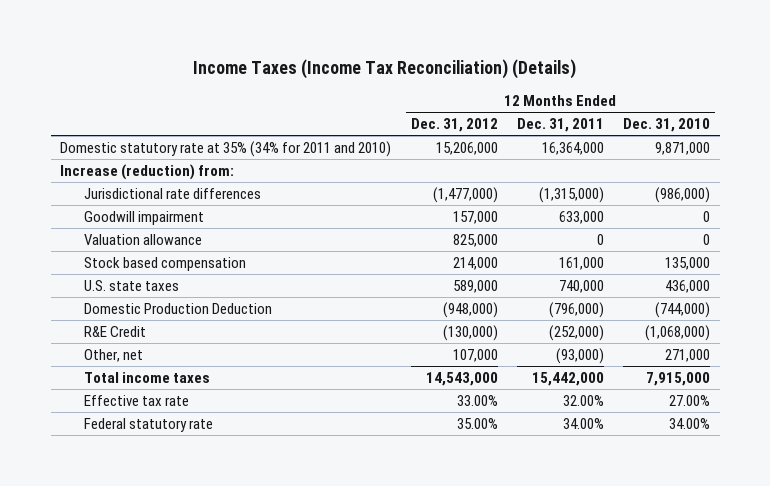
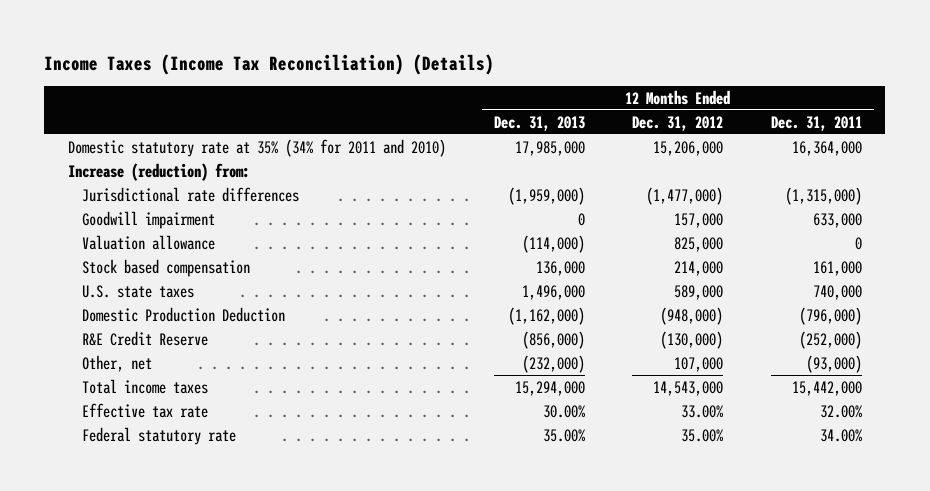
- | 12 Months Ended Dec. 31, 2012 | 12 Months Ended Dec. 31, 2011 | 12 Months Ended Dec. 31, 2010
+ | 12 Months Ended Dec. 31, 2013 | 12 Months Ended Dec. 31, 2012 | 12 Months Ended Dec. 31, 2011
- R&E Credit | (130,000) | (252,000) | (1,068,000)
+ R&E Credit Reserve | (856,000) | (130,000) | (252,000)

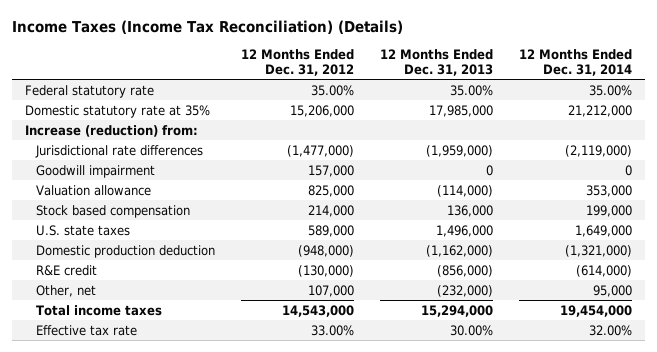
- | 12 Months Ended Dec. 31, 2013 | 12 Months Ended Dec. 31, 2012 | 12 Months Ended Dec. 31, 2011
+ | 12 Months Ended Dec. 31, 2012 | 12 Months Ended Dec. 31, 2013 | 12 Months Ended Dec. 31, 2014
- Domestic statutory rate at 35% (34% for 2011 and 2010) | 17,985,000 | 15,206,000 | 16,364,000
moved up: Federal statutory rate | 35.00% | 35.00% | 35.00%
+ Domestic statutory rate at 35% | 15,206,000 | 17,985,000 | 21,212,000
- Domestic Production Deduction | (1,162,000) | (948,000) | (796,000)
- R&E Credit Reserve | (856,000) | (130,000) | (252,000)
+ Domestic production deduction | (948,000) | (1,162,000) | (1,321,000)
+ R&E credit | (130,000) | (856,000) | (614,000)

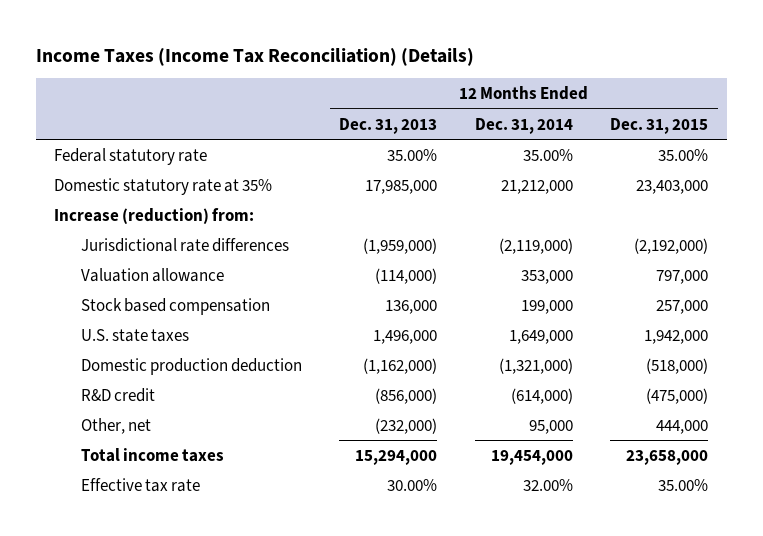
- | 12 Months Ended Dec. 31, 2012 | 12 Months Ended Dec. 31, 2013 | 12 Months Ended Dec. 31, 2014
+ | 12 Months Ended Dec. 31, 2013 | 12 Months Ended Dec. 31, 2014 | 12 Months Ended Dec. 31, 2015
- Goodwill impairment | 157,000 | 0 | 0
- R&E credit | (130,000) | (856,000) | (614,000)
+ R&D credit | (856,000) | (614,000) | (475,000)

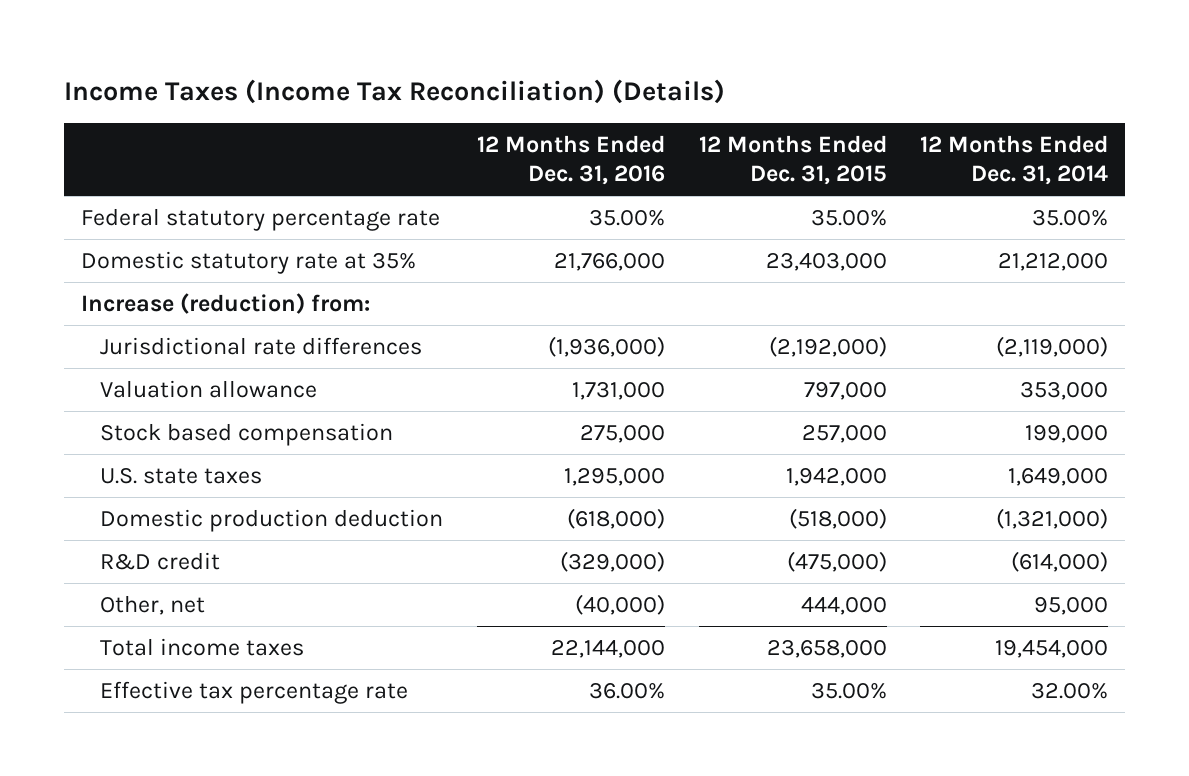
- | 12 Months Ended Dec. 31, 2013 | 12 Months Ended Dec. 31, 2014 | 12 Months Ended Dec. 31, 2015
+ | 12 Months Ended Dec. 31, 2016 | 12 Months Ended Dec. 31, 2015 | 12 Months Ended Dec. 31, 2014
- Federal statutory rate | 35.00% | 35.00% | 35.00%
+ Federal statutory percentage rate | 35.00% | 35.00% | 35.00%
- Effective tax rate | 30.00% | 32.00% | 35.00%
+ Effective tax percentage rate | 36.00% | 35.00% | 32.00%

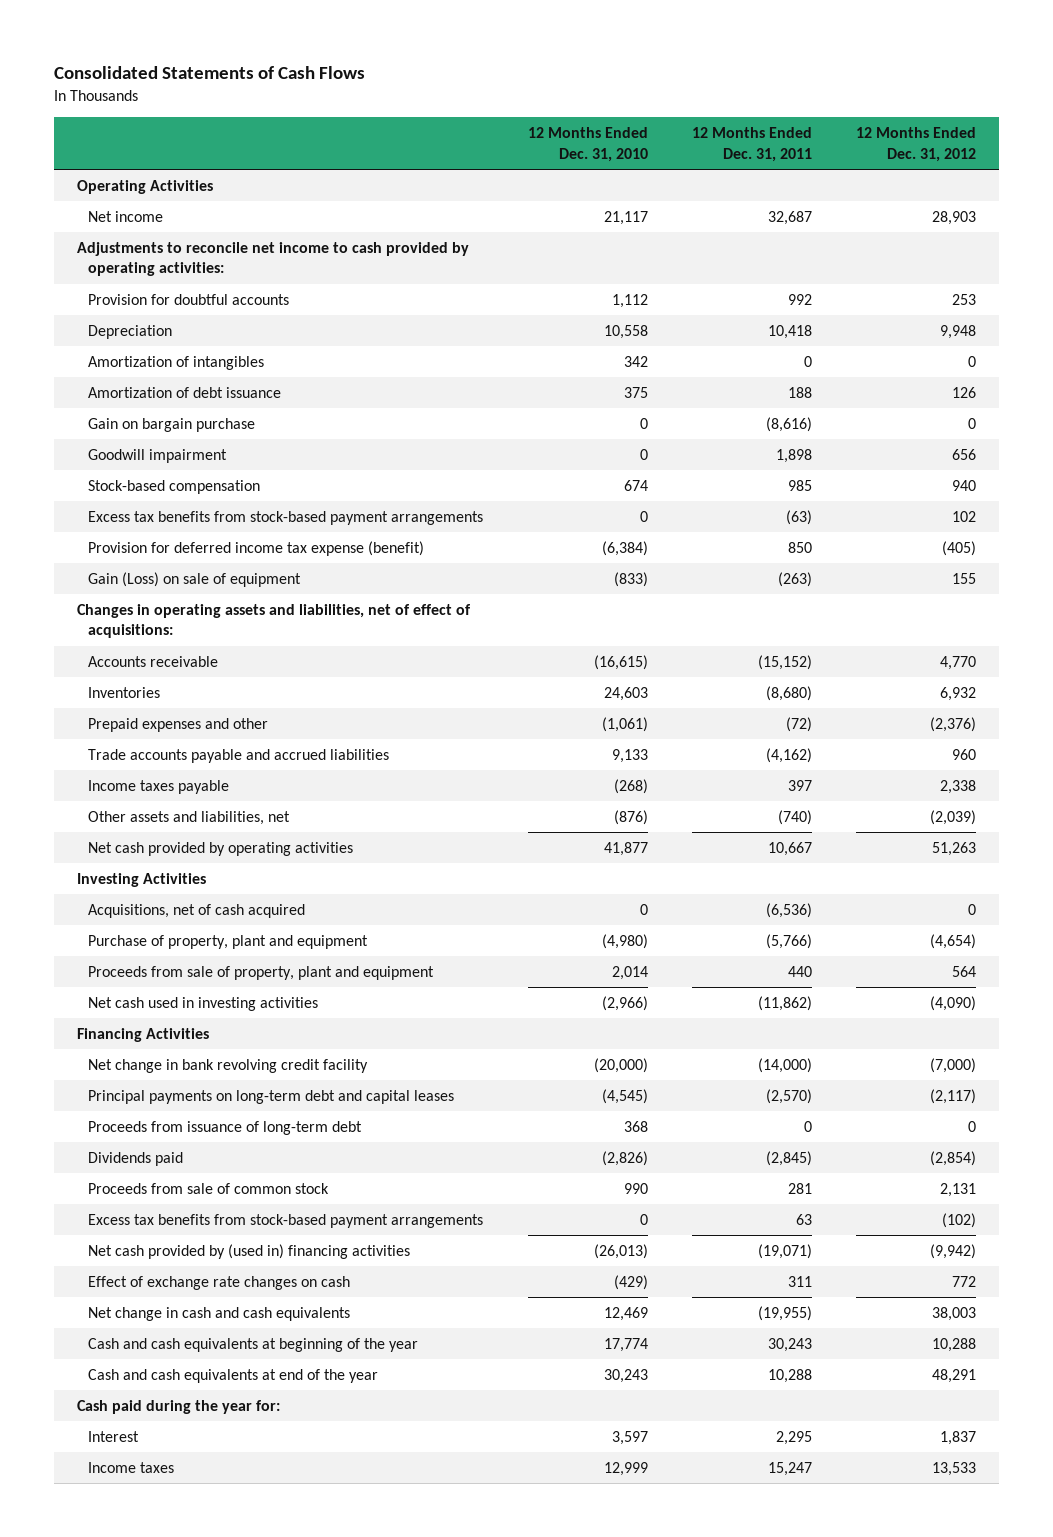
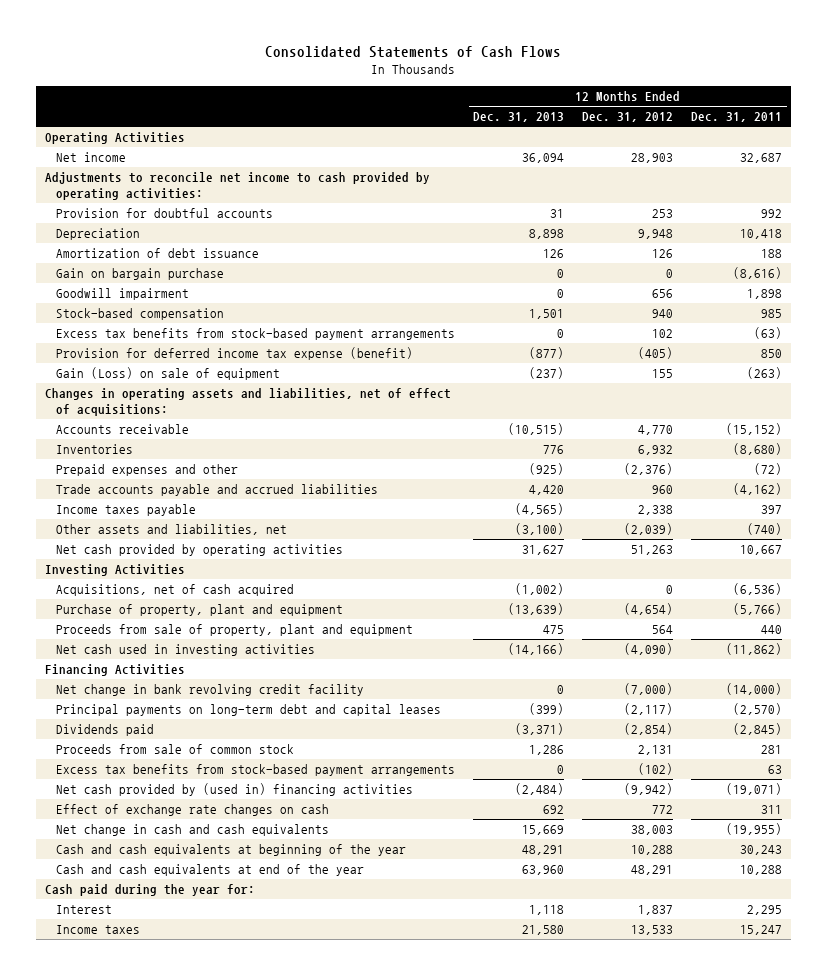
- | 12 Months Ended Dec. 31, 2010 | 12 Months Ended Dec. 31, 2011 | 12 Months Ended Dec. 31, 2012
+ | 12 Months Ended Dec. 31, 2013 | 12 Months Ended Dec. 31, 2012 | 12 Months Ended Dec. 31, 2011
- Amortization of intangibles | 342 | 0 | 0
- Proceeds from issuance of long-term debt | 368 | 0 | 0

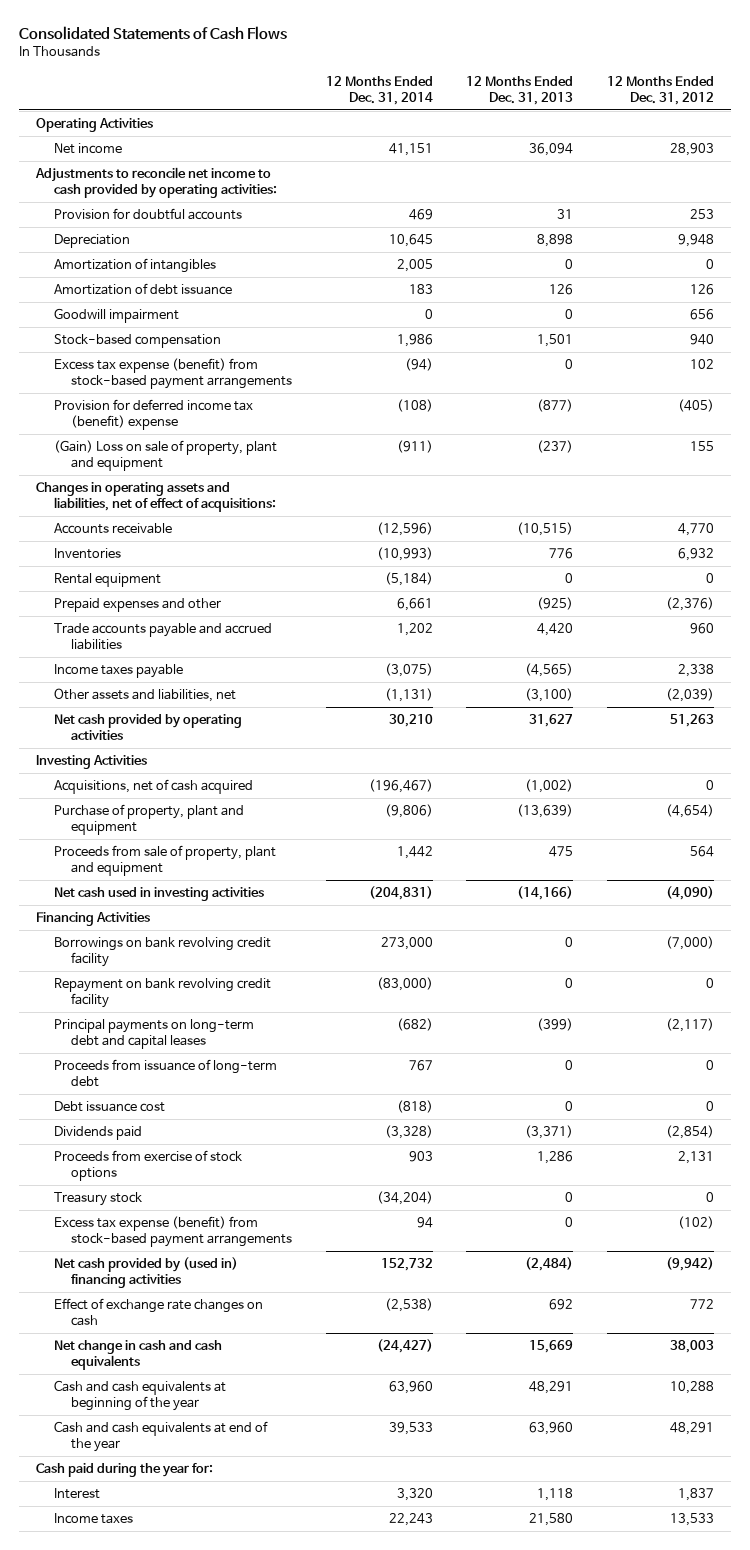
- | 12 Months Ended Dec. 31, 2013 | 12 Months Ended Dec. 31, 2012 | 12 Months Ended Dec. 31, 2011
+ | 12 Months Ended Dec. 31, 2014 | 12 Months Ended Dec. 31, 2013 | 12 Months Ended Dec. 31, 2012
+ Amortization of intangibles | 2,005 | 0 | 0
- Gain on bargain purchase | 0 | 0 | (8,616)
- Excess tax benefits from stock-based payment arrangements | 0 | 102 | (63)
- Provision for deferred income tax expense (benefit) | (877) | (405) | 850
- Gain (Loss) on sale of equipment | (237) | 155 | (263)
+ Excess tax expense (benefit) from stock-based payment arrangements | (94) | 0 | 102
+ Provision for deferred income tax (benefit) expense | (108) | (877) | (405)
+ (Gain) Loss on sale of property, plant and equipment | (911) | (237) | 155
+ Rental equipment | (5,184) | 0 | 0
- Net change in bank revolving credit facility | 0 | (7,000) | (14,000)
+ Borrowings on bank revolving credit facility | 273,000 | 0 | (7,000)
+ Repayment on bank revolving credit facility | (83,000) | 0 | 0
+ Proceeds from issuance of long-term debt | 767 | 0 | 0
+ Debt issuance cost | (818) | 0 | 0
- Proceeds from sale of common stock | 1,286 | 2,131 | 281
- Excess tax benefits from stock-based payment arrangements | 0 | (102) | 63
+ Proceeds from exercise of stock options | 903 | 1,286 | 2,131
+ Treasury stock | (34,204) | 0 | 0
+ Excess tax expense (benefit) from stock-based payment arrangements | 94 | 0 | (102)

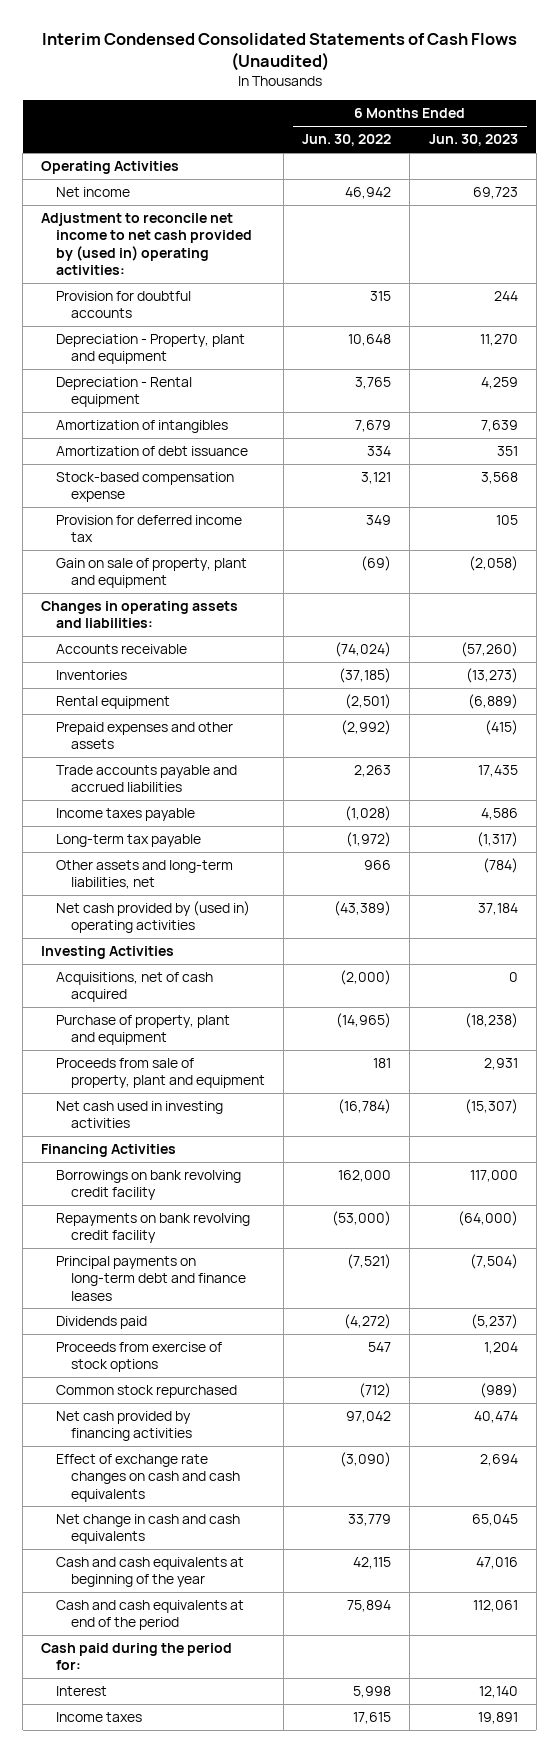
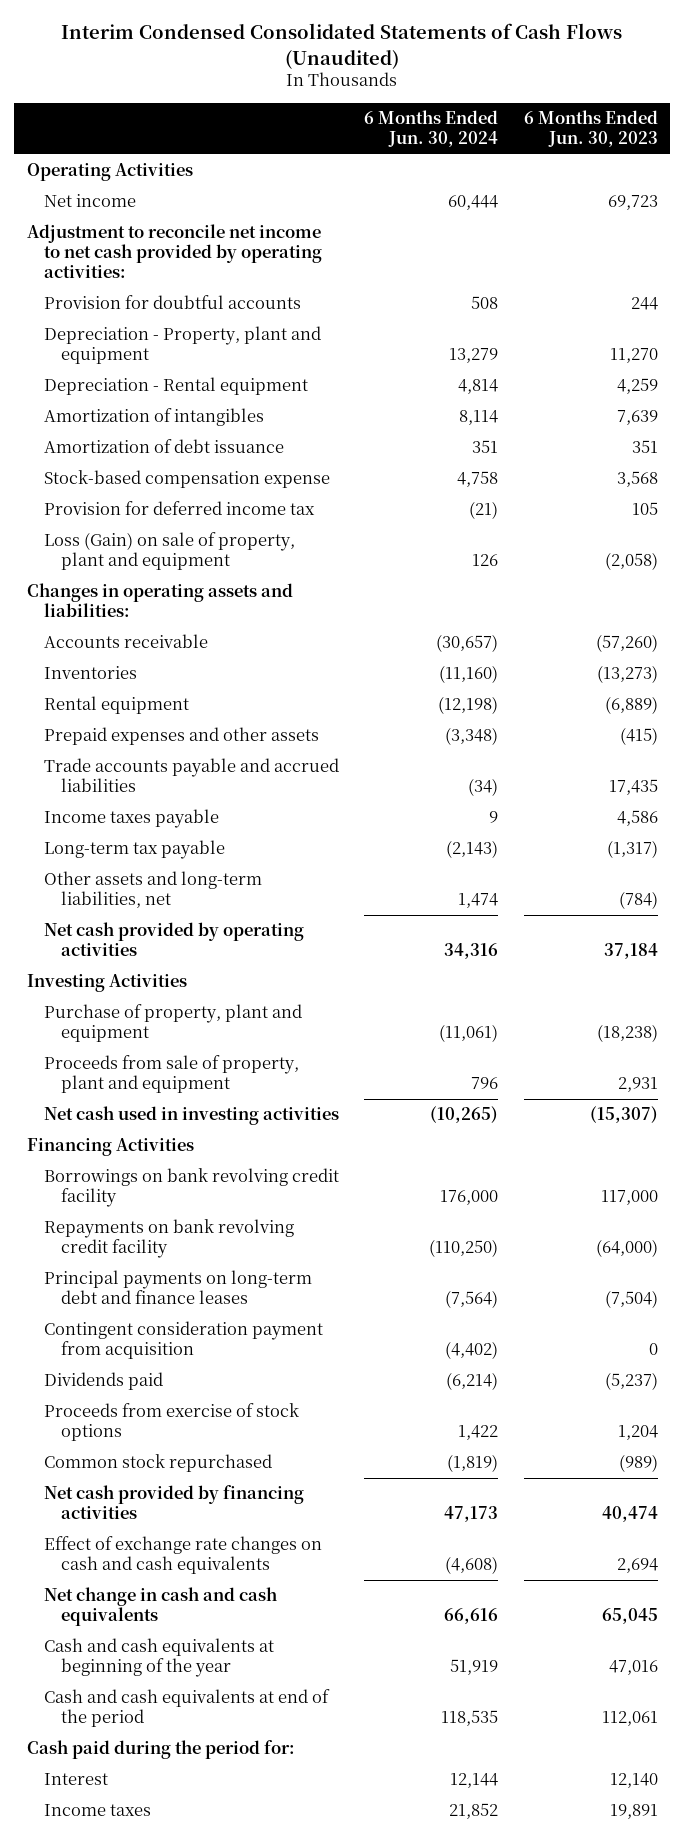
- | 6 Months Ended Jun. 30, 2022 | 6 Months Ended Jun. 30, 2023
+ | 6 Months Ended Jun. 30, 2024 | 6 Months Ended Jun. 30, 2023
- Adjustment to reconcile net income to net cash provided by (used in) operating activities:
+ Adjustment to reconcile net income to net cash provided by operating activities:
- Gain on sale of property, plant and equipment | (69) | (2,058)
+ Loss (Gain) on sale of property, plant and equipment | 126 | (2,058)
- Net cash provided by (used in) operating activities | (43,389) | 37,184
+ Net cash provided by operating activities | 34,316 | 37,184
- Acquisitions, net of cash acquired | (2,000) | 0
+ Contingent consideration payment from acquisition | (4,402) | 0

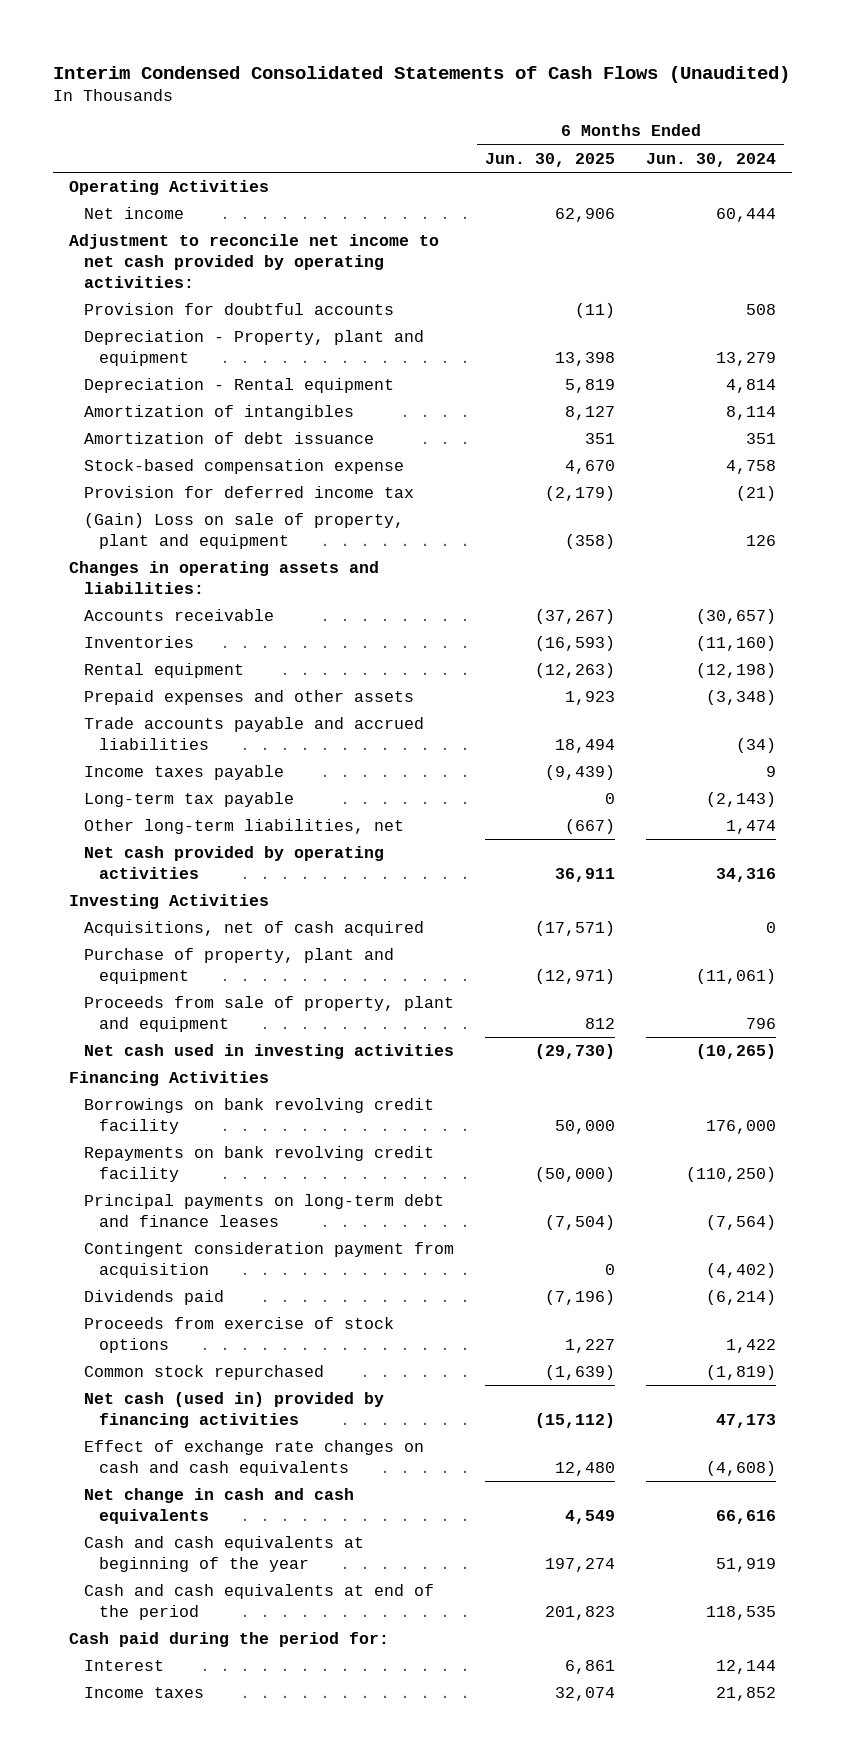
- | 6 Months Ended Jun. 30, 2024 | 6 Months Ended Jun. 30, 2023
+ | 6 Months Ended Jun. 30, 2025 | 6 Months Ended Jun. 30, 2024
- Loss (Gain) on sale of property, plant and equipment | 126 | (2,058)
+ (Gain) Loss on sale of property, plant and equipment | (358) | 126
- Other assets and long-term liabilities, net | 1,474 | (784)
+ Other long-term liabilities, net | (667) | 1,474
+ Acquisitions, net of cash acquired | (17,571) | 0
- Net cash provided by financing activities | 47,173 | 40,474
+ Net cash (used in) provided by financing activities | (15,112) | 47,173

